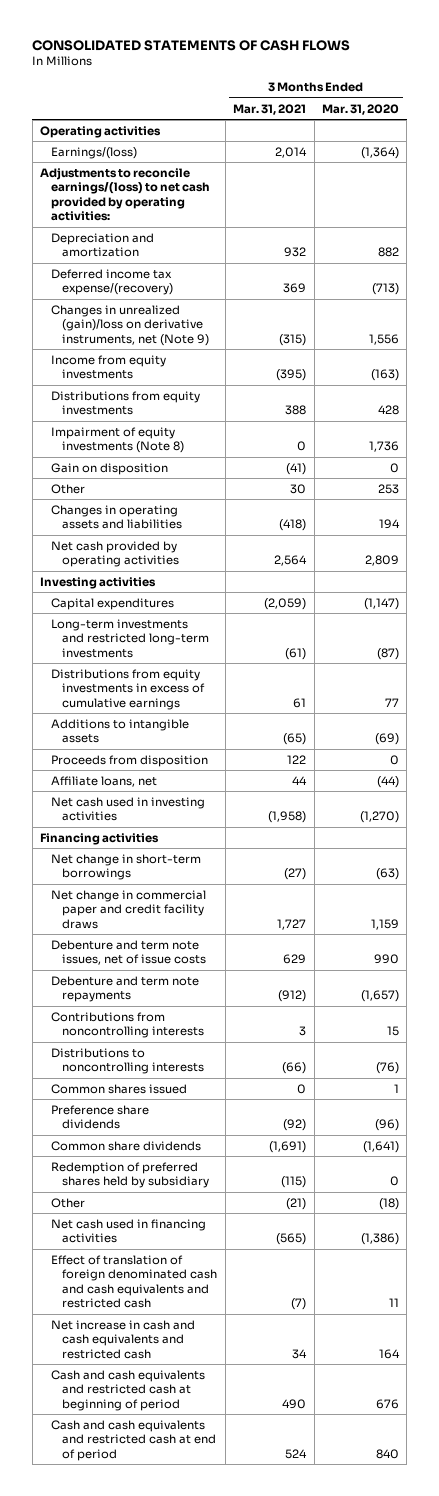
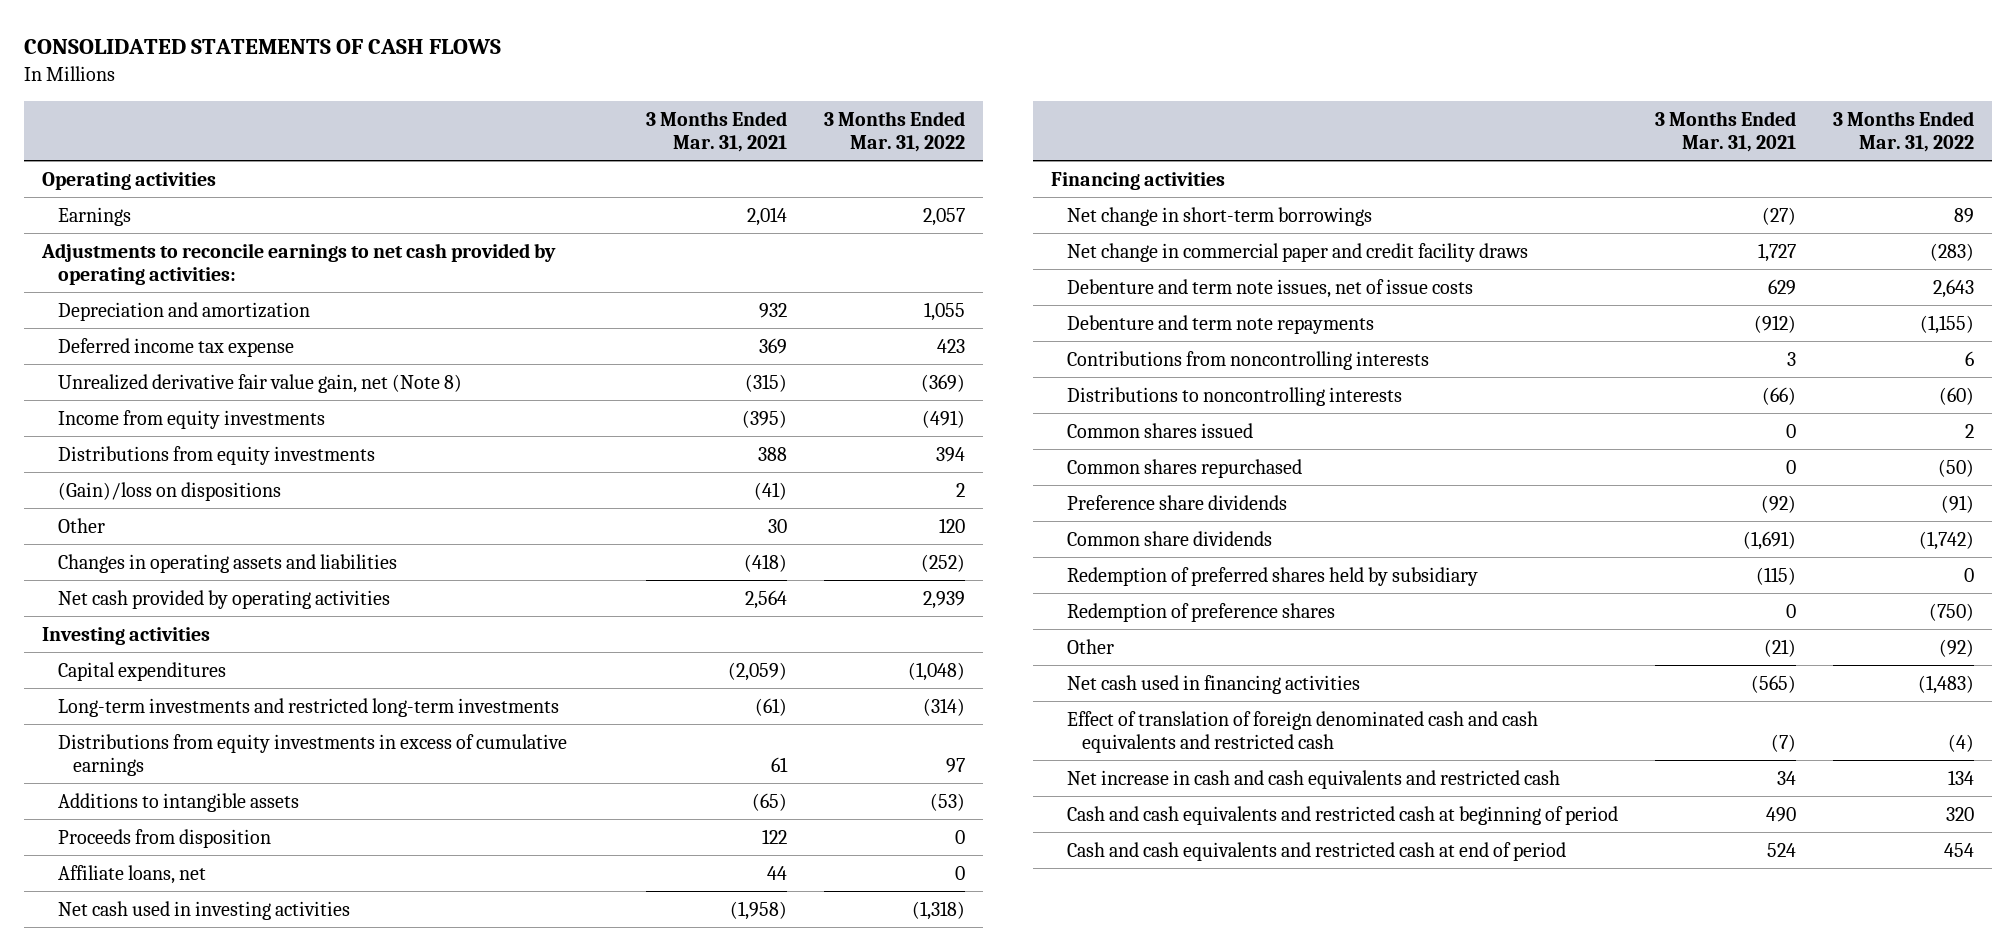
- | 3 Months Ended Mar. 31, 2021 | 3 Months Ended Mar. 31, 2020
+ | 3 Months Ended Mar. 31, 2021 | 3 Months Ended Mar. 31, 2022
- Earnings/(loss) | 2,014 | (1,364)
- Adjustments to reconcile earnings/(loss) to net cash provided by operating activities:
+ Earnings | 2,014 | 2,057
+ Adjustments to reconcile earnings to net cash provided by operating activities:
- Deferred income tax expense/(recovery) | 369 | (713)
- Changes in unrealized (gain)/loss on derivative instruments, net (Note 9) | (315) | 1,556
+ Deferred income tax expense | 369 | 423
+ Unrealized derivative fair value gain, net (Note 8) | (315) | (369)
- Impairment of equity investments (Note 8) | 0 | 1,736
- Gain on disposition | (41) | 0
+ (Gain)/loss on dispositions | (41) | 2
+ Common shares repurchased | 0 | (50)
+ Redemption of preference shares | 0 | (750)

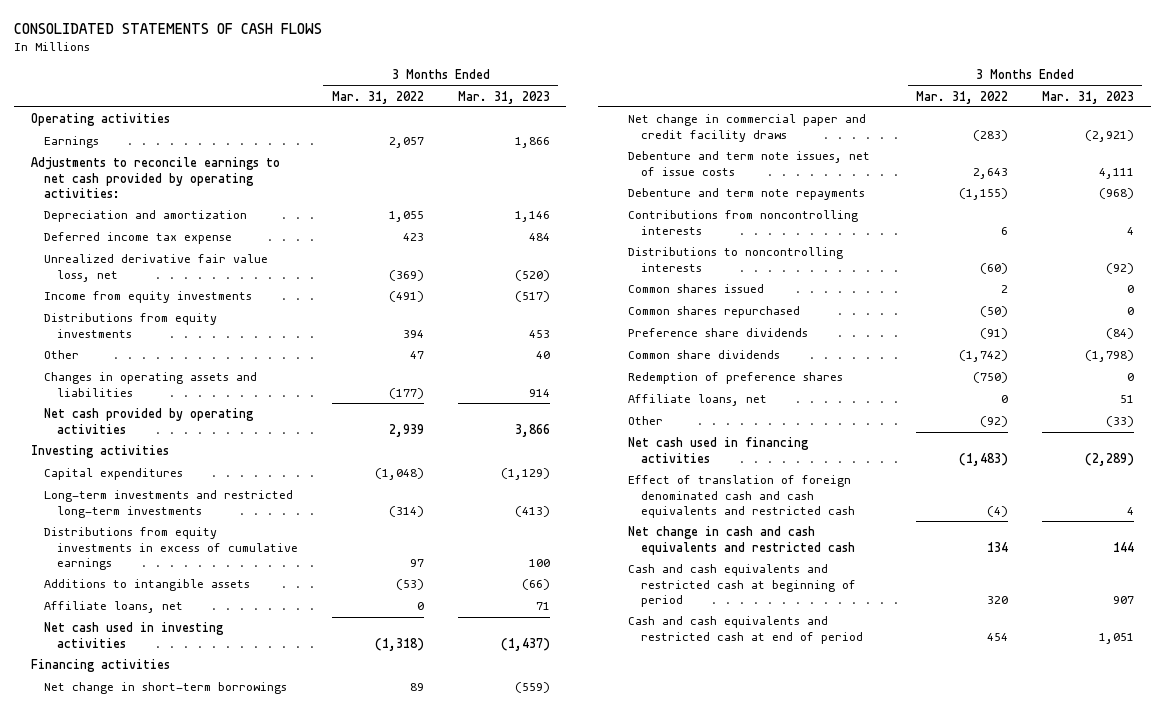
- | 3 Months Ended Mar. 31, 2021 | 3 Months Ended Mar. 31, 2022
+ | 3 Months Ended Mar. 31, 2022 | 3 Months Ended Mar. 31, 2023
- Unrealized derivative fair value gain, net (Note 8) | (315) | (369)
+ Unrealized derivative fair value loss, net | (369) | (520)
- (Gain)/loss on dispositions | (41) | 2
- Other | 30 | 120
- Changes in operating assets and liabilities | (418) | (252)
+ Other | 47 | 40
+ Changes in operating assets and liabilities | (177) | 914
- Proceeds from disposition | 122 | 0
- Redemption of preferred shares held by subsidiary | (115) | 0
+ Affiliate loans, net | 0 | 51
- Net increase in cash and cash equivalents and restricted cash | 34 | 134
+ Net change in cash and cash equivalents and restricted cash | 134 | 144

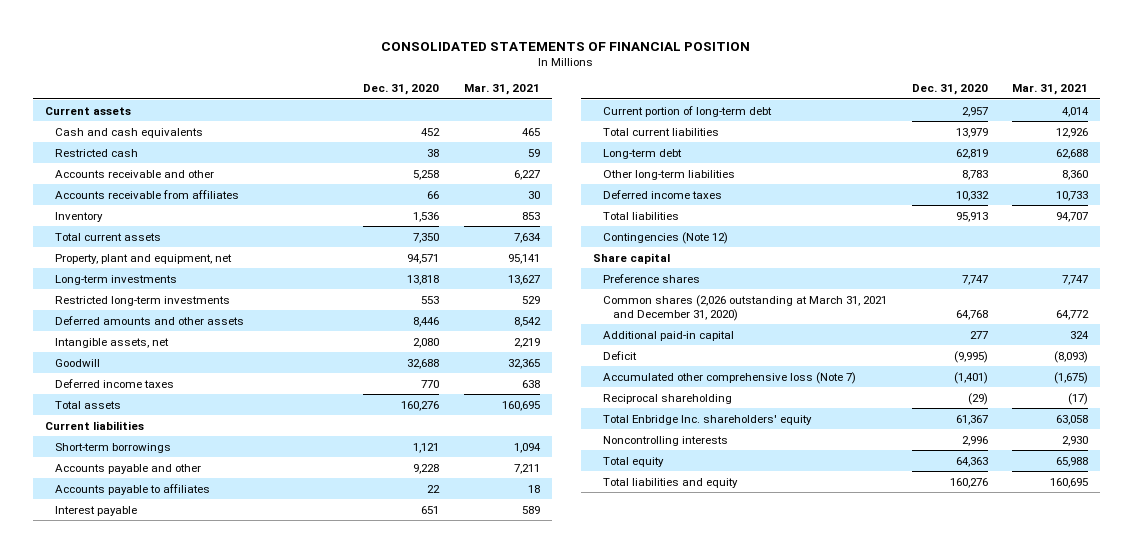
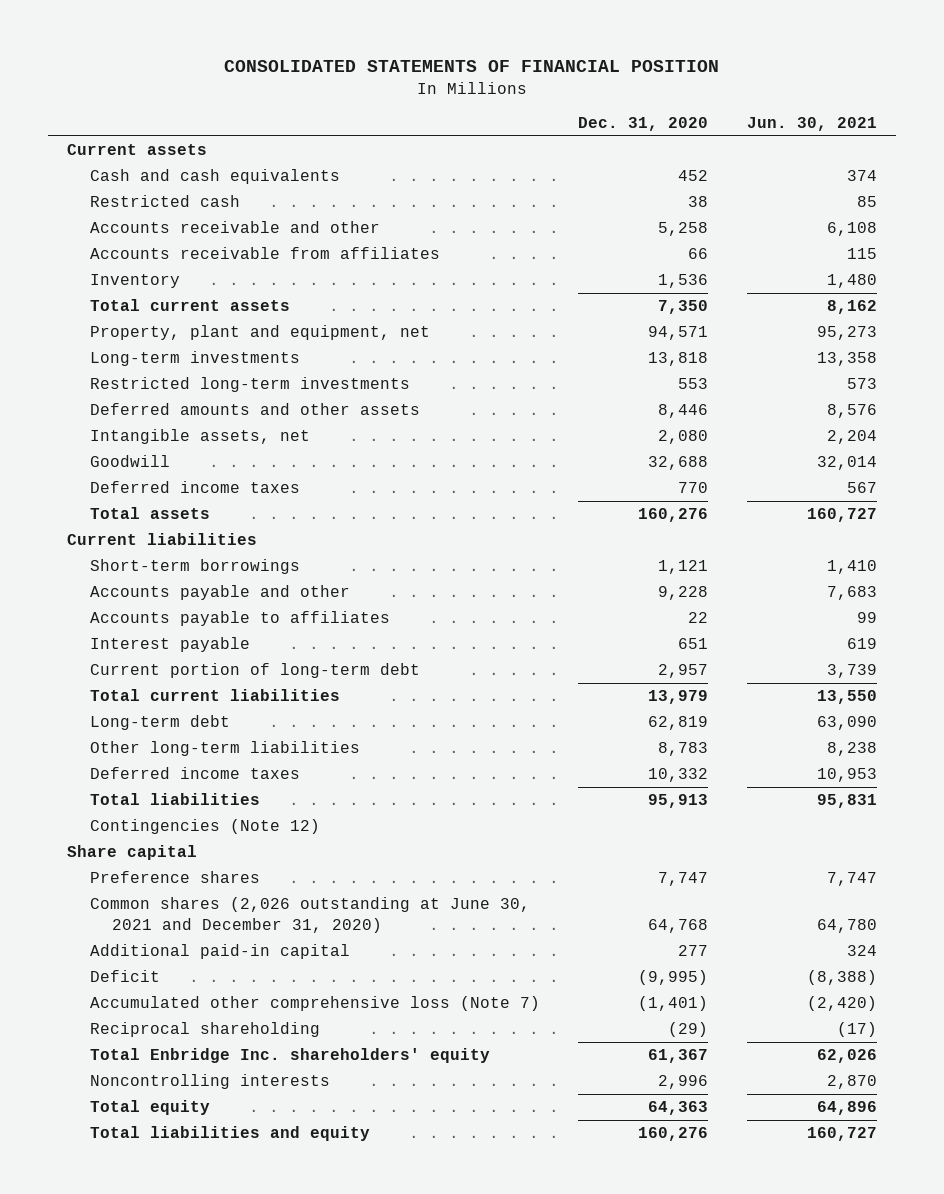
- | Dec. 31, 2020 | Mar. 31, 2021
+ | Dec. 31, 2020 | Jun. 30, 2021
- Common shares (2,026 outstanding at March 31, 2021 and December 31, 2020) | 64,768 | 64,772
+ Common shares (2,026 outstanding at June 30, 2021 and December 31, 2020) | 64,768 | 64,780

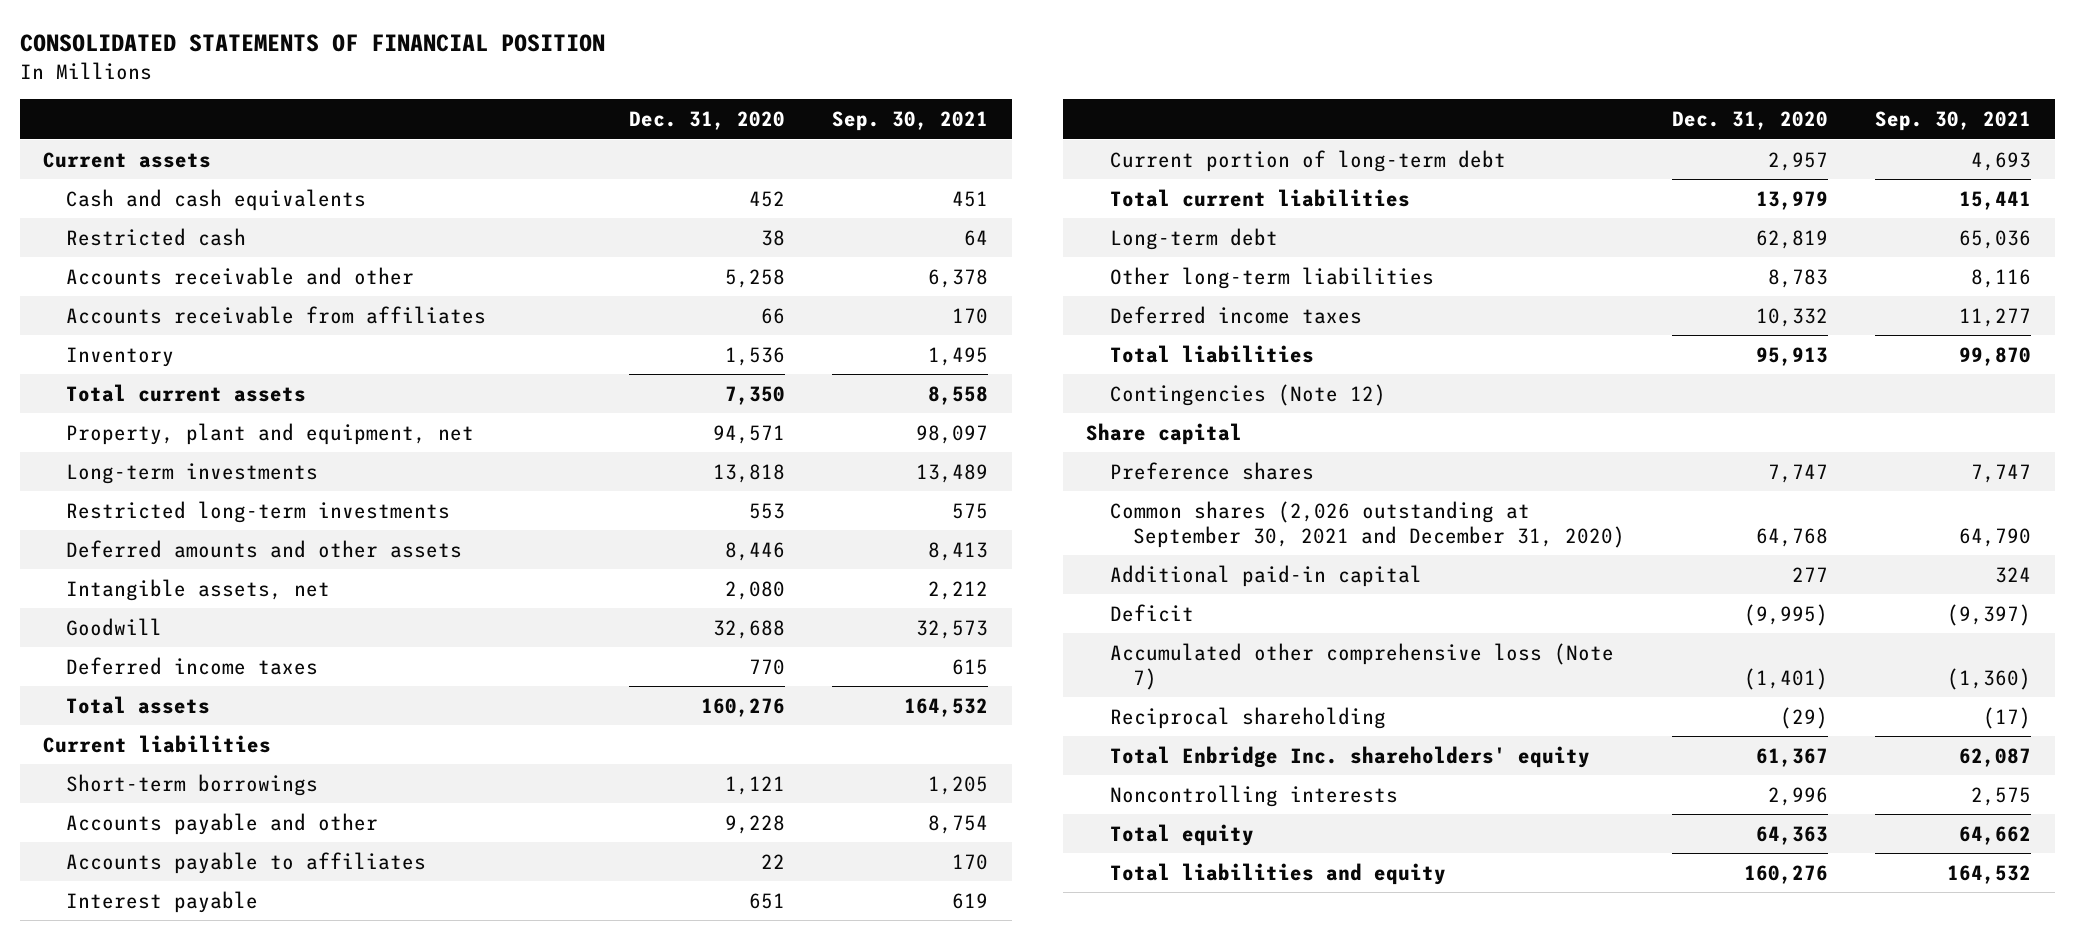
- | Dec. 31, 2020 | Jun. 30, 2021
+ | Dec. 31, 2020 | Sep. 30, 2021
- Common shares (2,026 outstanding at June 30, 2021 and December 31, 2020) | 64,768 | 64,780
+ Common shares (2,026 outstanding at September 30, 2021 and December 31, 2020) | 64,768 | 64,790

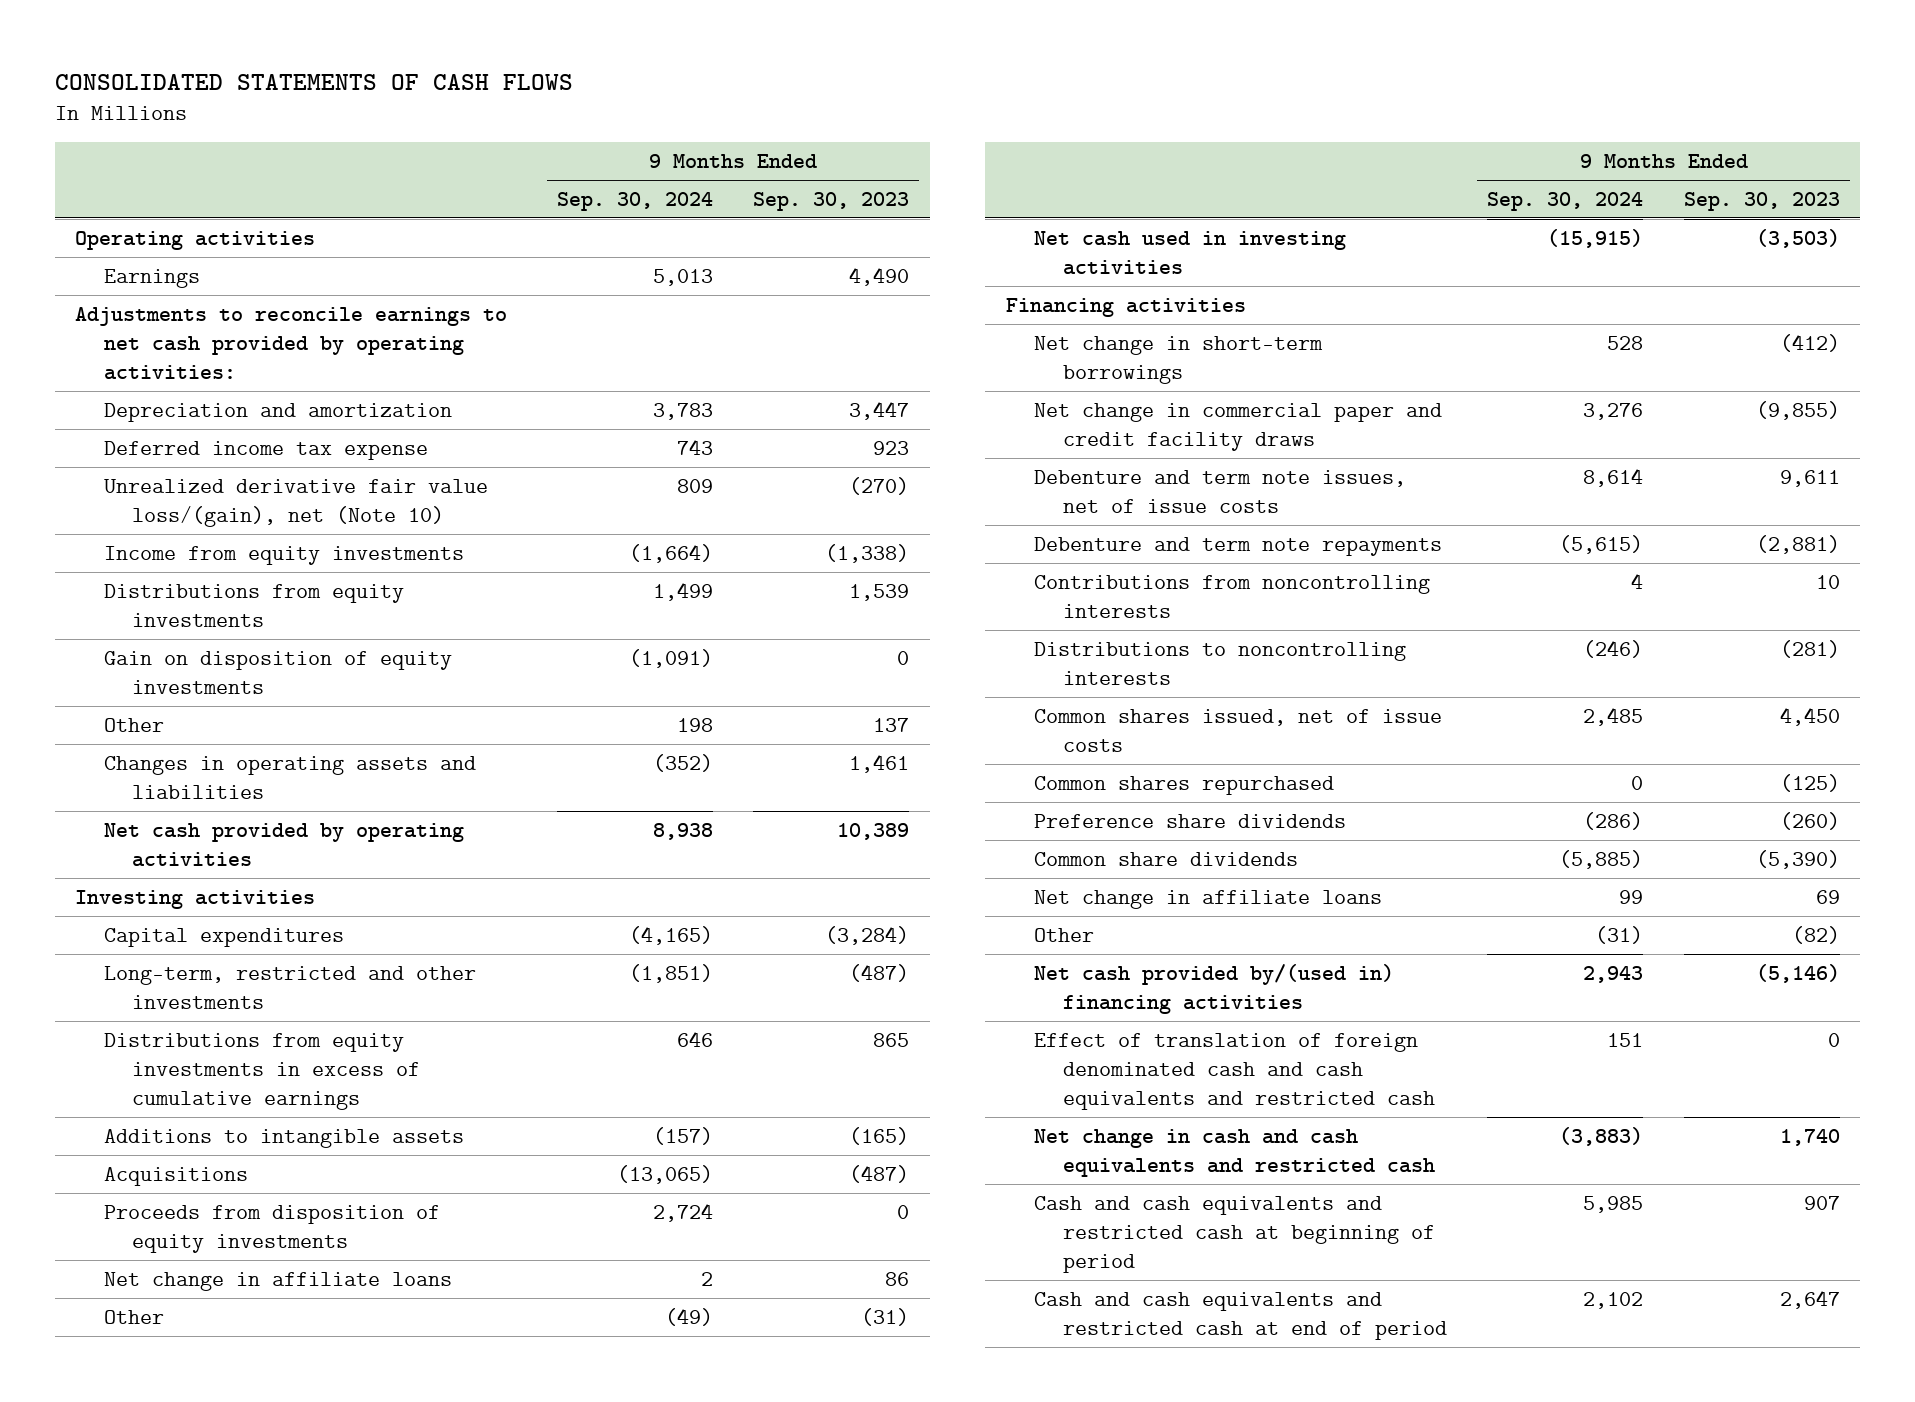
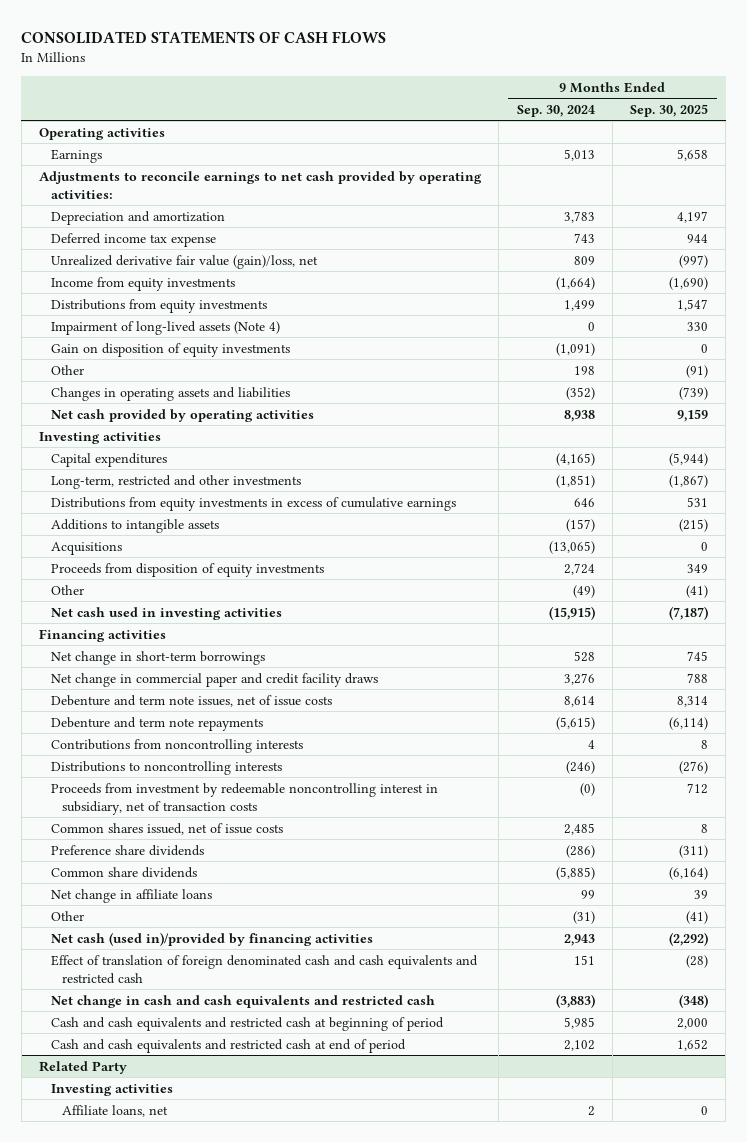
- | 9 Months Ended Sep. 30, 2024 | 9 Months Ended Sep. 30, 2023
+ | 9 Months Ended Sep. 30, 2024 | 9 Months Ended Sep. 30, 2025
- Unrealized derivative fair value loss/(gain), net (Note 10) | 809 | (270)
+ Unrealized derivative fair value (gain)/loss, net | 809 | (997)
+ Impairment of long-lived assets (Note 4) | 0 | 330
- Net change in affiliate loans | 2 | 86
+ Proceeds from investment by redeemable noncontrolling interest in subsidiary, net of transaction costs | (0) | 712
- Common shares repurchased | 0 | (125)
- Net cash provided by/(used in) financing activities | 2,943 | (5,146)
+ Net cash (used in)/provided by financing activities | 2,943 | (2,292)
+ Related Party
+ Investing activities
+ Affiliate loans, net | 2 | 0

